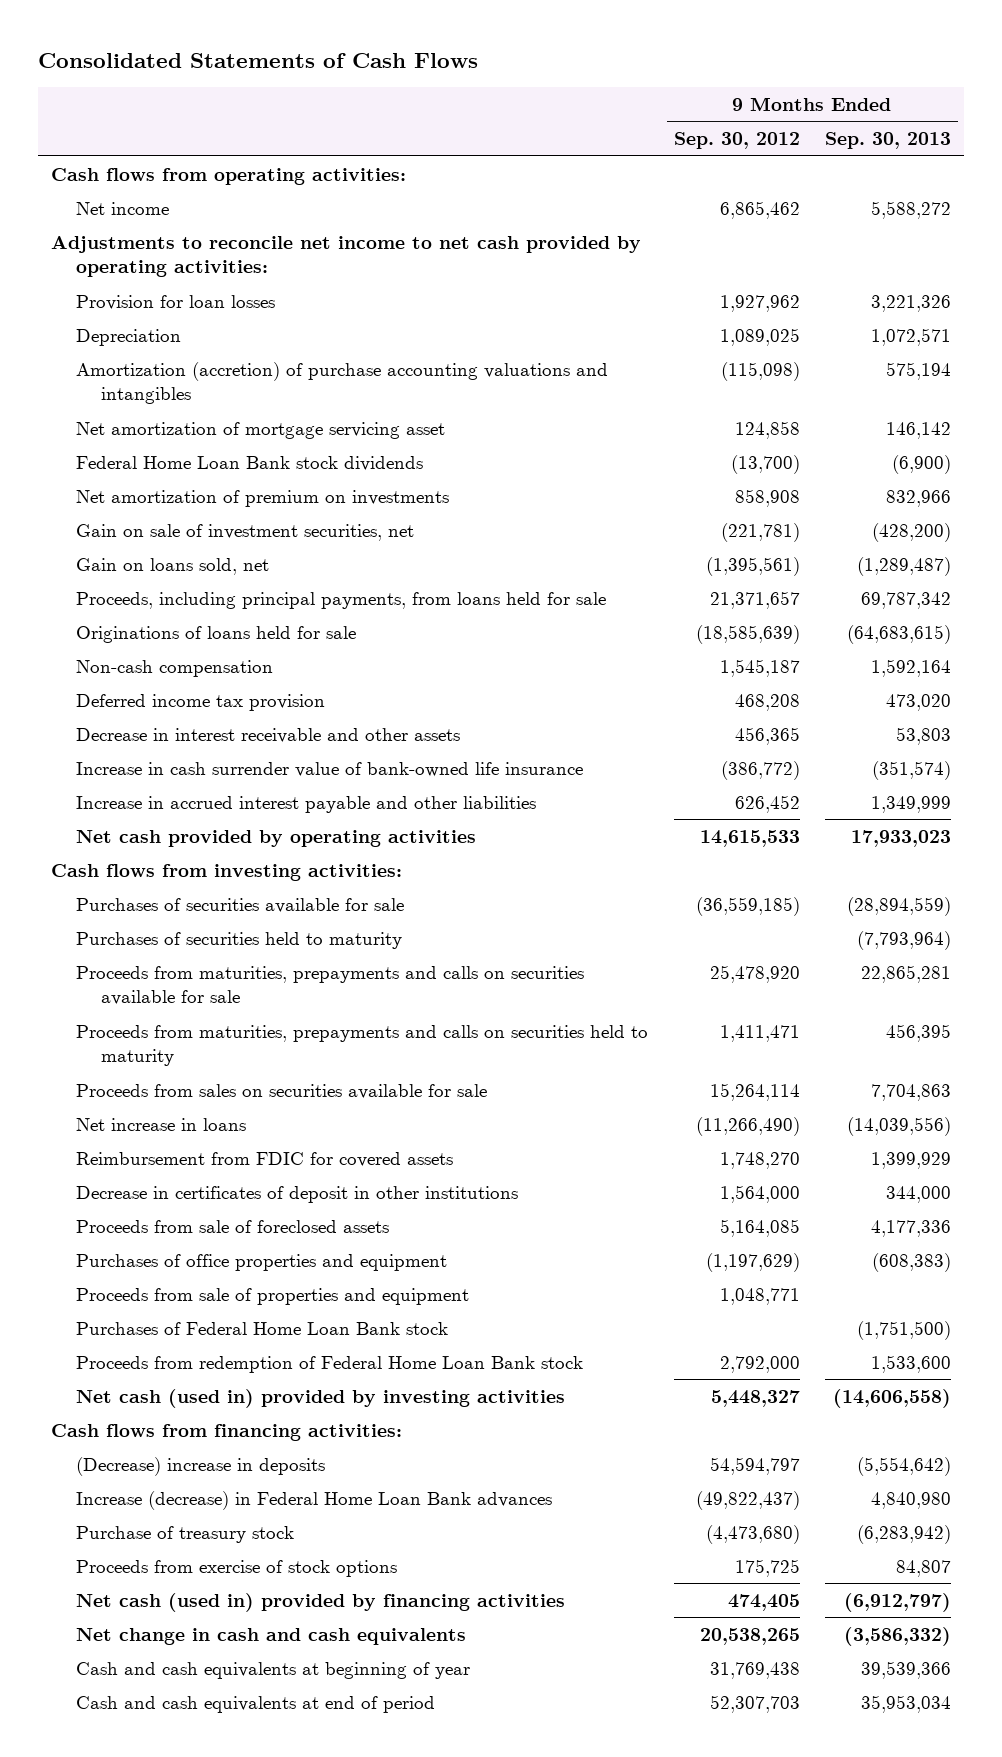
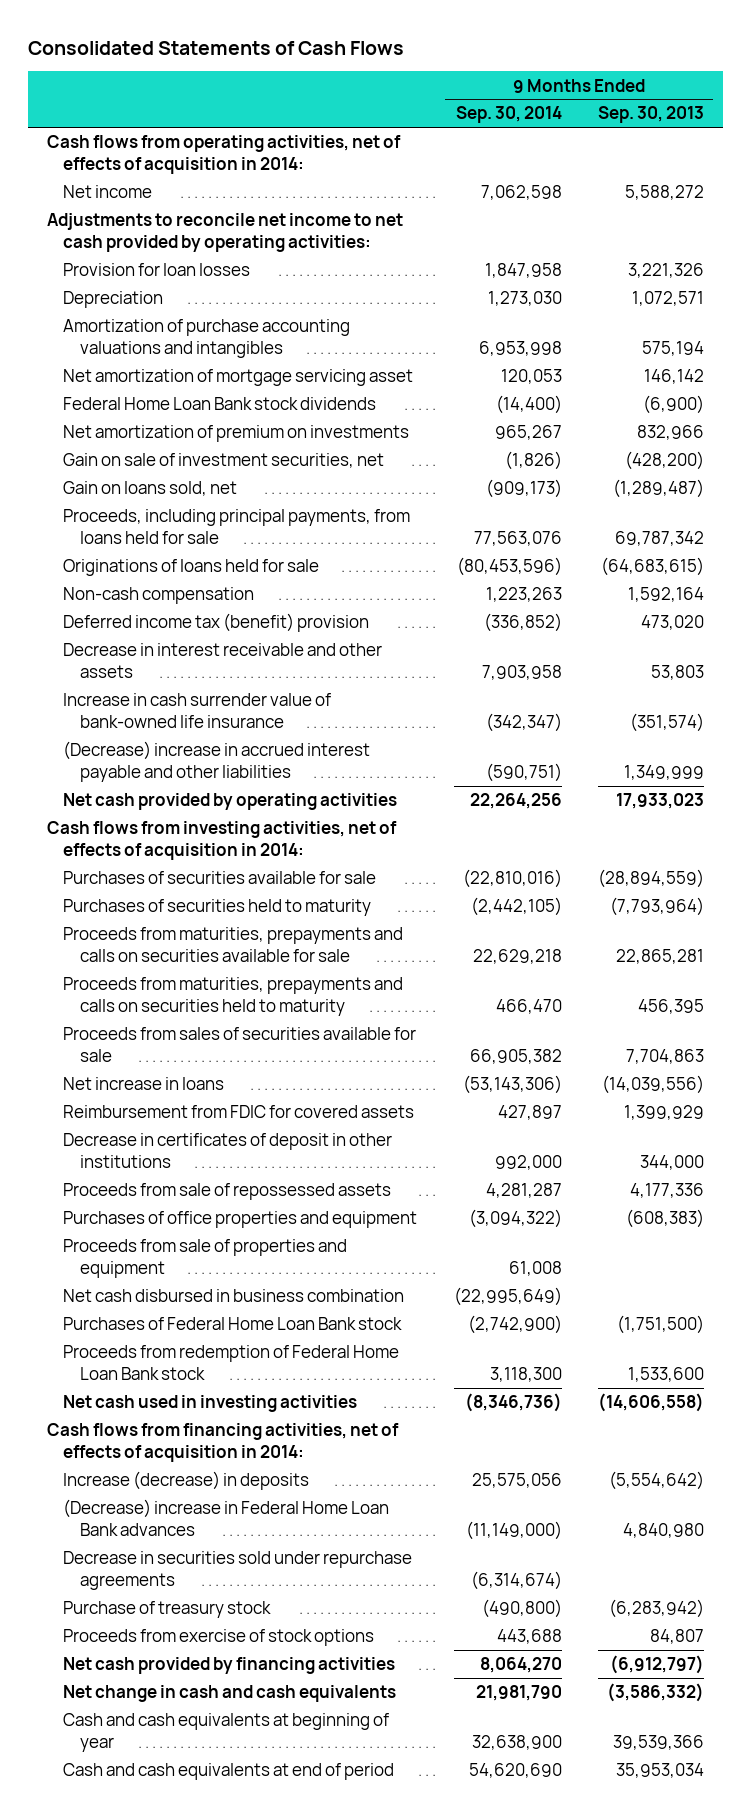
- | 9 Months Ended Sep. 30, 2012 | 9 Months Ended Sep. 30, 2013
+ | 9 Months Ended Sep. 30, 2014 | 9 Months Ended Sep. 30, 2013
- Cash flows from operating activities:
+ Cash flows from operating activities, net of effects of acquisition in 2014:
- Amortization (accretion) of purchase accounting valuations and intangibles | (115,098) | 575,194
+ Amortization of purchase accounting valuations and intangibles | 6,953,998 | 575,194
- Deferred income tax provision | 468,208 | 473,020
+ Deferred income tax (benefit) provision | (336,852) | 473,020
- Increase in accrued interest payable and other liabilities | 626,452 | 1,349,999
+ (Decrease) increase in accrued interest payable and other liabilities | (590,751) | 1,349,999
- Cash flows from investing activities:
+ Cash flows from investing activities, net of effects of acquisition in 2014:
- Proceeds from sales on securities available for sale | 15,264,114 | 7,704,863
+ Proceeds from sales of securities available for sale | 66,905,382 | 7,704,863
- Proceeds from sale of foreclosed assets | 5,164,085 | 4,177,336
+ Proceeds from sale of repossessed assets | 4,281,287 | 4,177,336
+ Net cash disbursed in business combination | (22,995,649) |
- Net cash (used in) provided by investing activities | 5,448,327 | (14,606,558)
- Cash flows from financing activities:
- (Decrease) increase in deposits | 54,594,797 | (5,554,642)
- Increase (decrease) in Federal Home Loan Bank advances | (49,822,437) | 4,840,980
+ Net cash used in investing activities | (8,346,736) | (14,606,558)
+ Cash flows from financing activities, net of effects of acquisition in 2014:
+ Increase (decrease) in deposits | 25,575,056 | (5,554,642)
+ (Decrease) increase in Federal Home Loan Bank advances | (11,149,000) | 4,840,980
+ Decrease in securities sold under repurchase agreements | (6,314,674) |
- Net cash (used in) provided by financing activities | 474,405 | (6,912,797)
+ Net cash provided by financing activities | 8,064,270 | (6,912,797)

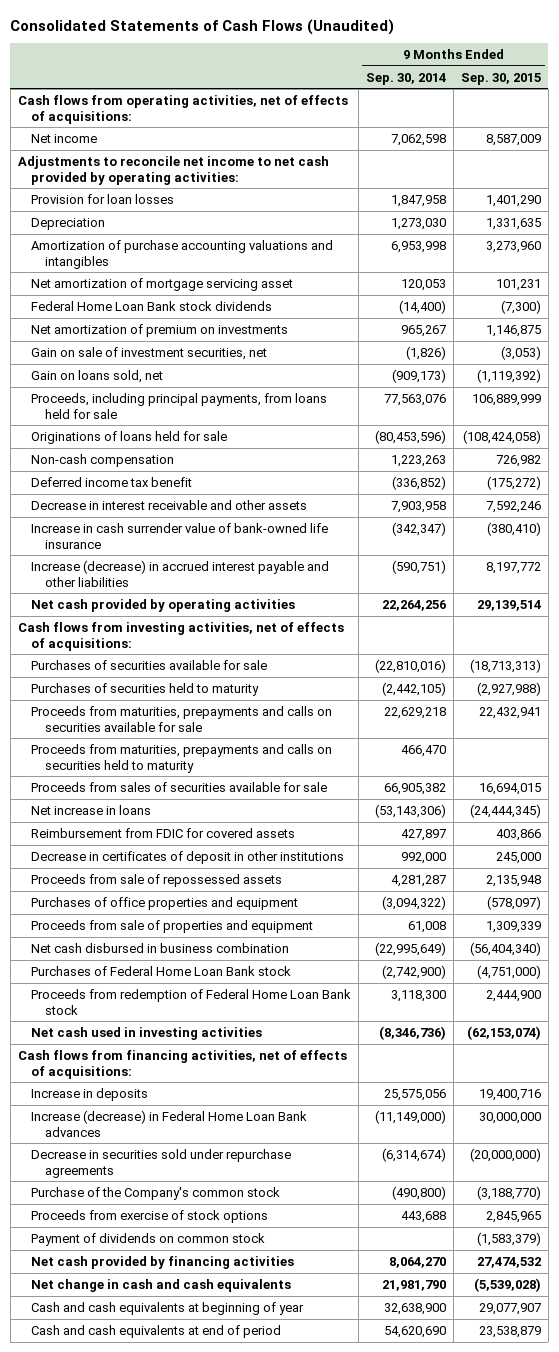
- Consolidated Statements of Cash Flows
+ Consolidated Statements of Cash Flows (Unaudited)
- | 9 Months Ended Sep. 30, 2014 | 9 Months Ended Sep. 30, 2013
+ | 9 Months Ended Sep. 30, 2014 | 9 Months Ended Sep. 30, 2015
- Cash flows from operating activities, net of effects of acquisition in 2014:
+ Cash flows from operating activities, net of effects of acquisitions:
- Deferred income tax (benefit) provision | (336,852) | 473,020
+ Deferred income tax benefit | (336,852) | (175,272)
- (Decrease) increase in accrued interest payable and other liabilities | (590,751) | 1,349,999
+ Increase (decrease) in accrued interest payable and other liabilities | (590,751) | 8,197,772
- Cash flows from investing activities, net of effects of acquisition in 2014:
+ Cash flows from investing activities, net of effects of acquisitions:
- Cash flows from financing activities, net of effects of acquisition in 2014:
- Increase (decrease) in deposits | 25,575,056 | (5,554,642)
- (Decrease) increase in Federal Home Loan Bank advances | (11,149,000) | 4,840,980
+ Cash flows from financing activities, net of effects of acquisitions:
+ Increase in deposits | 25,575,056 | 19,400,716
+ Increase (decrease) in Federal Home Loan Bank advances | (11,149,000) | 30,000,000
- Purchase of treasury stock | (490,800) | (6,283,942)
+ Purchase of the Company's common stock | (490,800) | (3,188,770)
+ Payment of dividends on common stock | | (1,583,379)

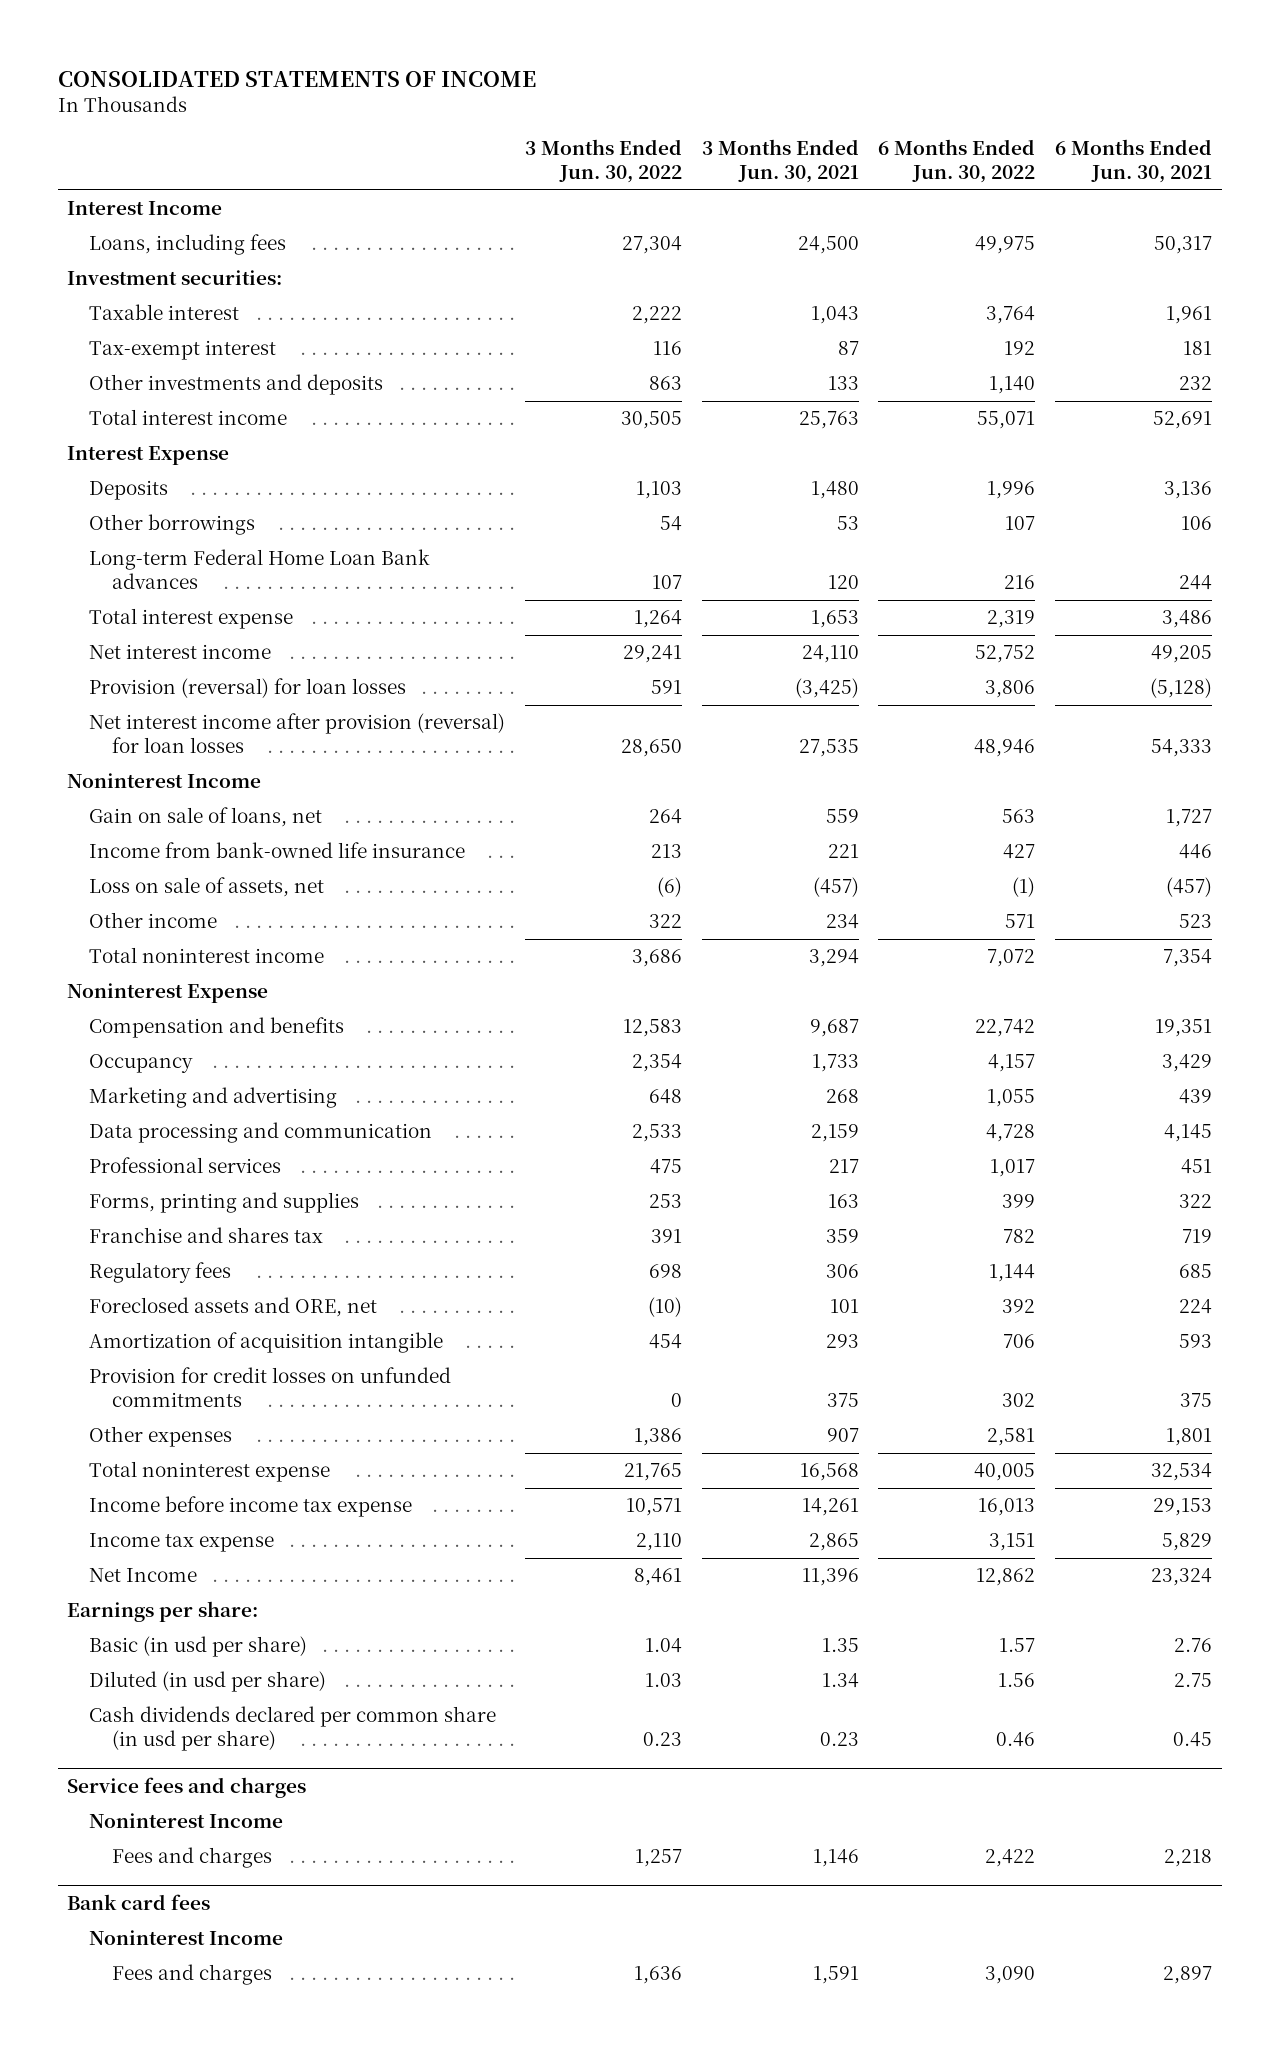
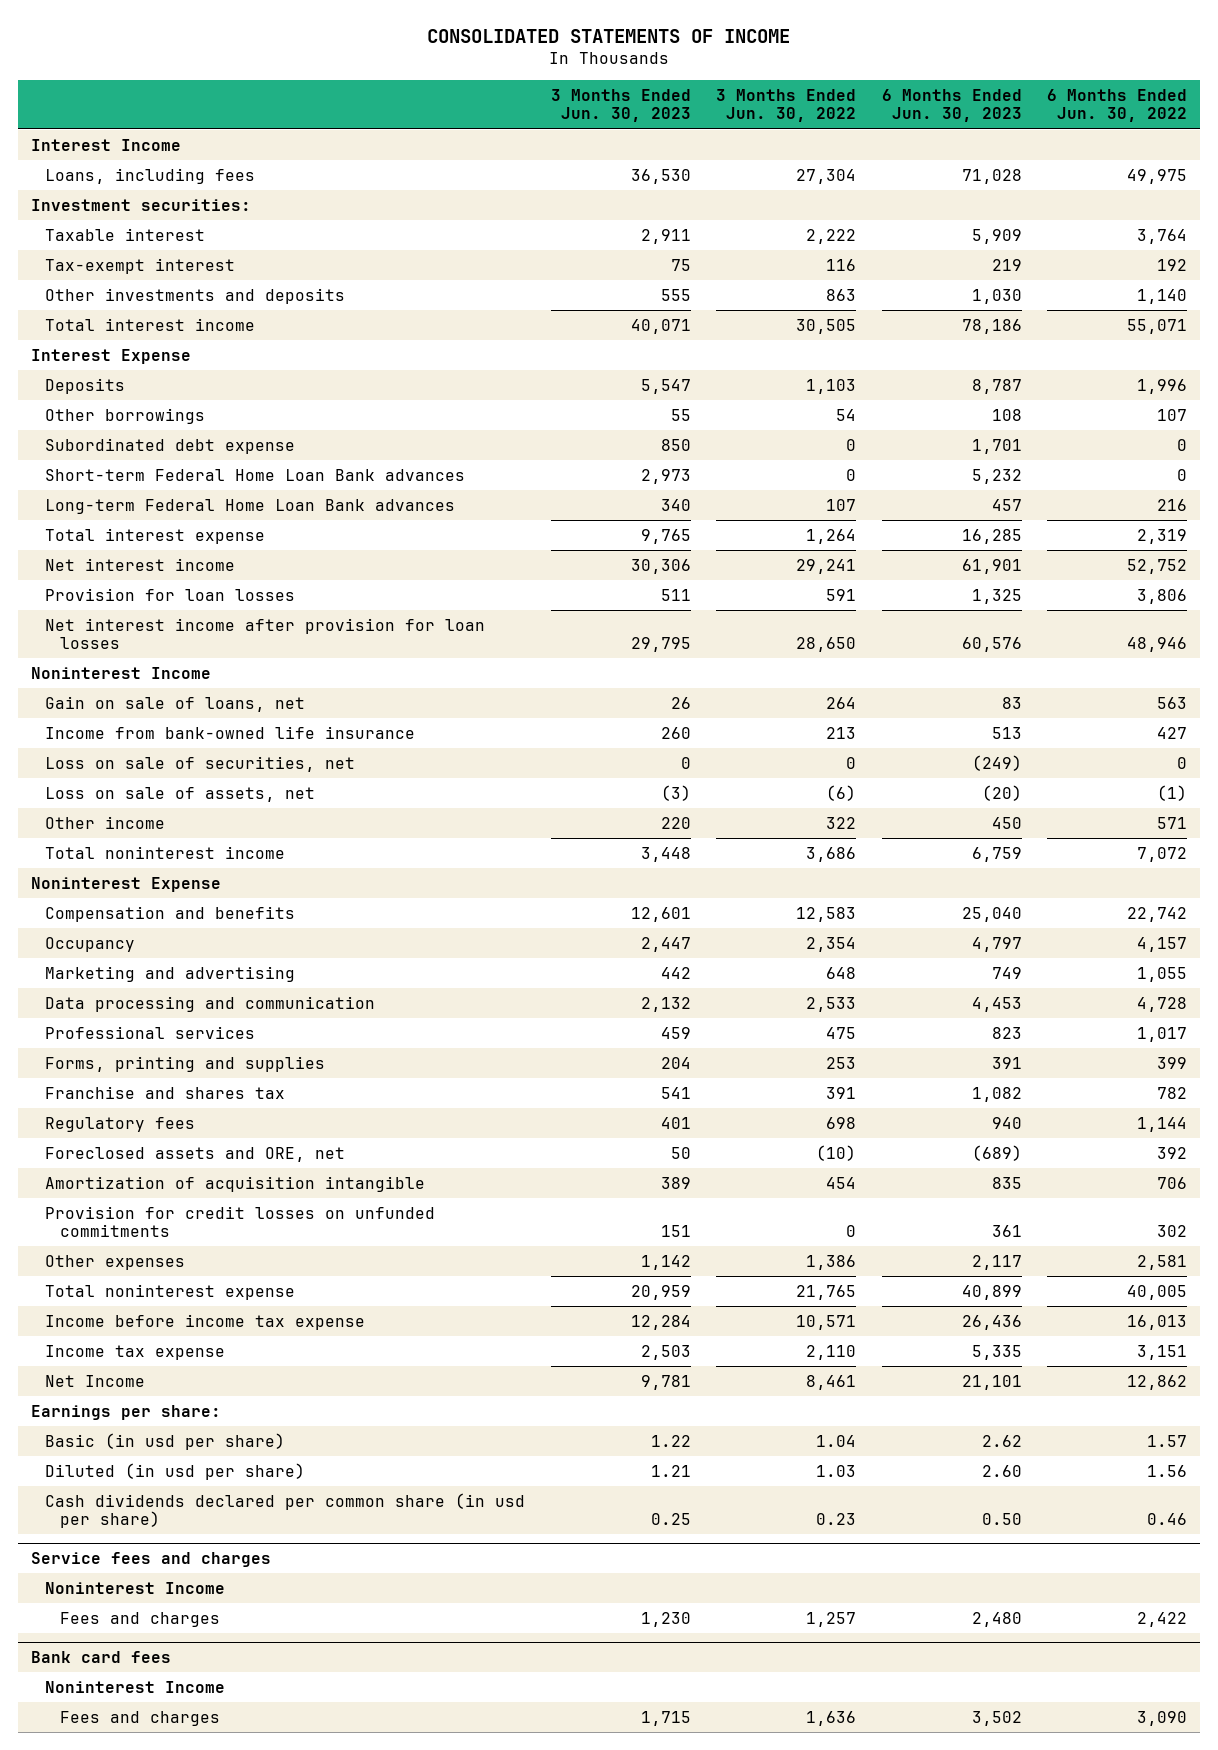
- | 3 Months Ended Jun. 30, 2022 | 3 Months Ended Jun. 30, 2021 | 6 Months Ended Jun. 30, 2022 | 6 Months Ended Jun. 30, 2021
+ | 3 Months Ended Jun. 30, 2023 | 3 Months Ended Jun. 30, 2022 | 6 Months Ended Jun. 30, 2023 | 6 Months Ended Jun. 30, 2022
+ Subordinated debt expense | 850 | 0 | 1,701 | 0
+ Short-term Federal Home Loan Bank advances | 2,973 | 0 | 5,232 | 0
- Provision (reversal) for loan losses | 591 | (3,425) | 3,806 | (5,128)
- Net interest income after provision (reversal) for loan losses | 28,650 | 27,535 | 48,946 | 54,333
+ Provision for loan losses | 511 | 591 | 1,325 | 3,806
+ Net interest income after provision for loan losses | 29,795 | 28,650 | 60,576 | 48,946
+ Loss on sale of securities, net | 0 | 0 | (249) | 0

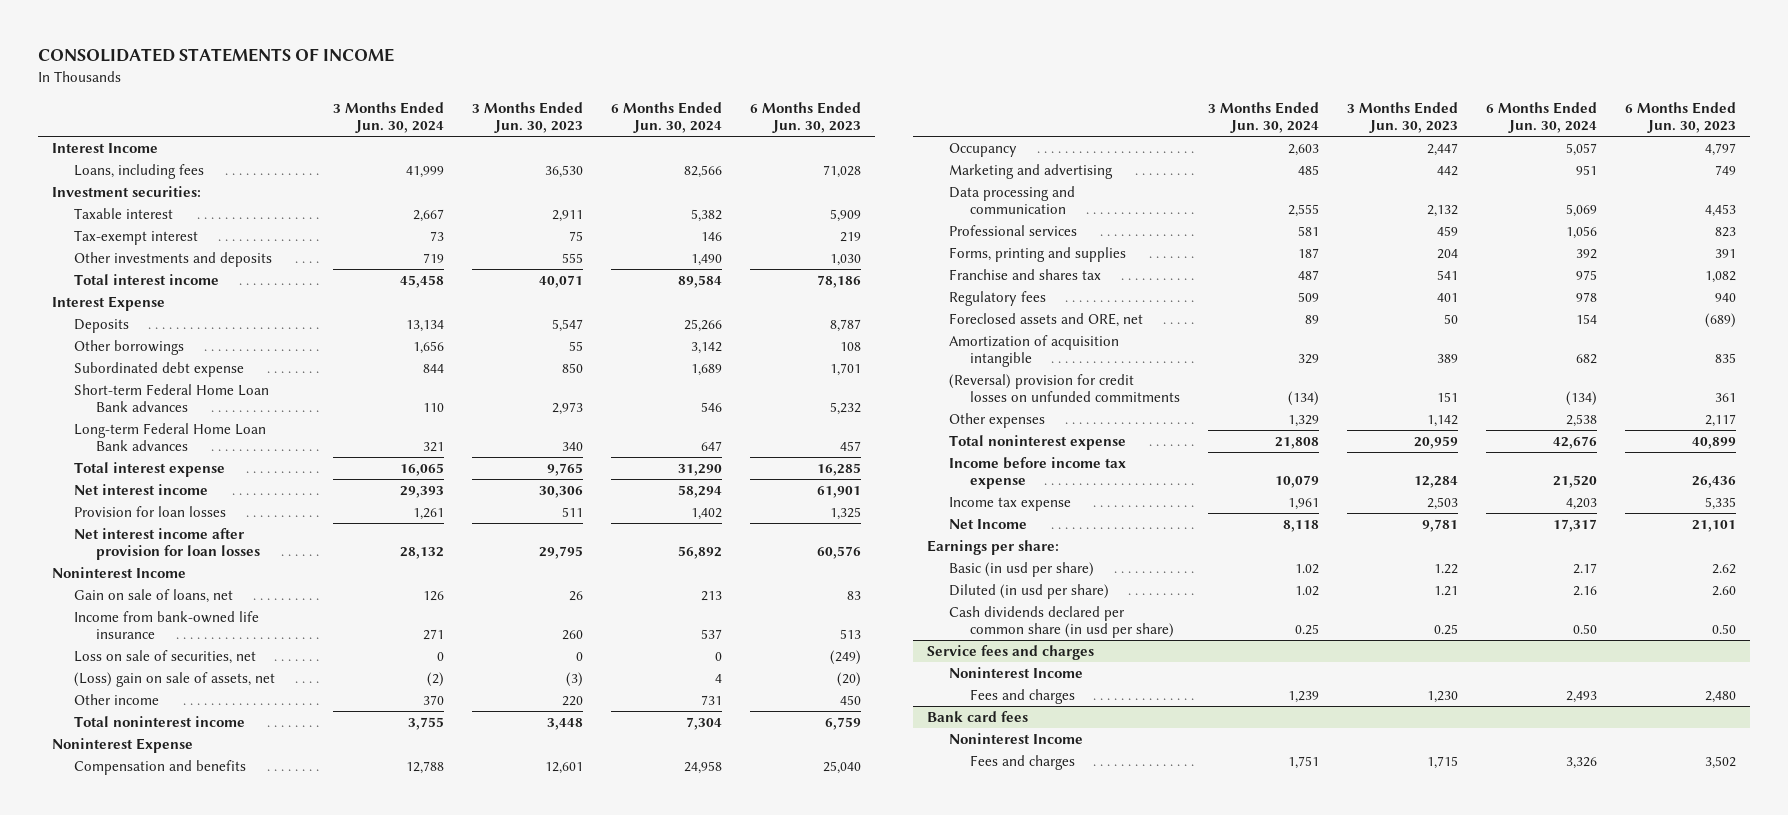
- | 3 Months Ended Jun. 30, 2023 | 3 Months Ended Jun. 30, 2022 | 6 Months Ended Jun. 30, 2023 | 6 Months Ended Jun. 30, 2022
+ | 3 Months Ended Jun. 30, 2024 | 3 Months Ended Jun. 30, 2023 | 6 Months Ended Jun. 30, 2024 | 6 Months Ended Jun. 30, 2023
- Loss on sale of assets, net | (3) | (6) | (20) | (1)
+ (Loss) gain on sale of assets, net | (2) | (3) | 4 | (20)
- Provision for credit losses on unfunded commitments | 151 | 0 | 361 | 302
+ (Reversal) provision for credit losses on unfunded commitments | (134) | 151 | (134) | 361

